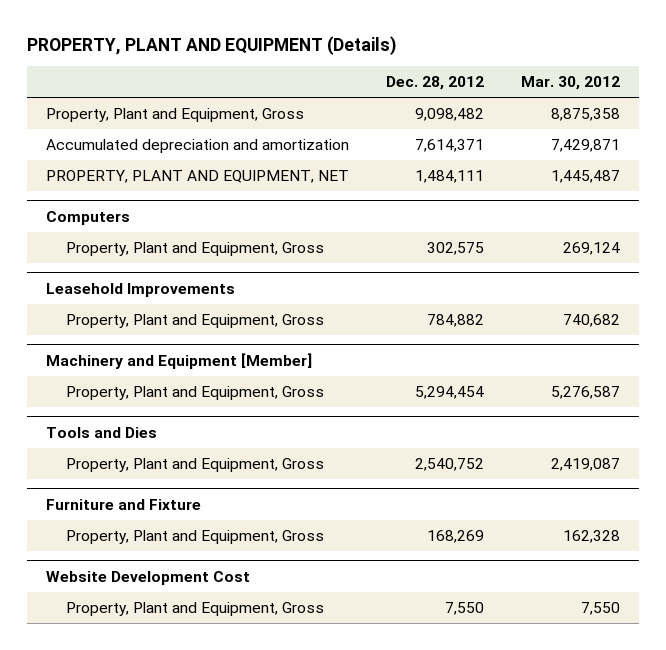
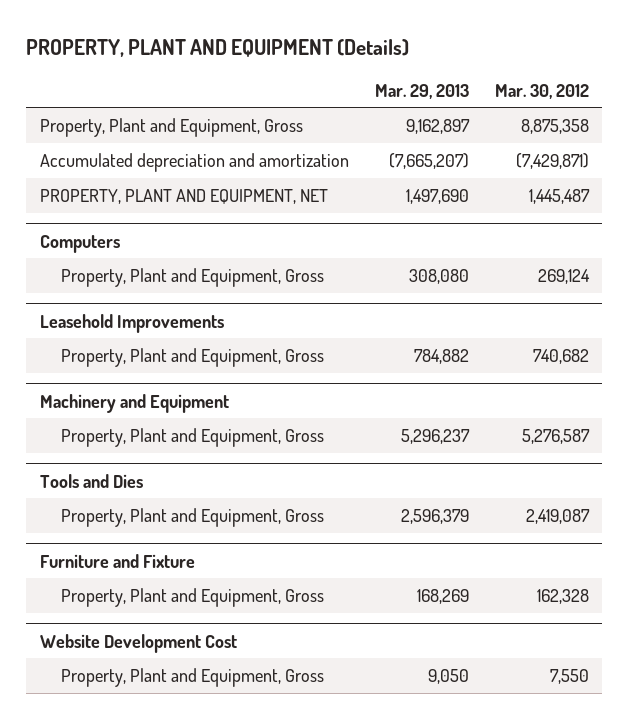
- | Dec. 28, 2012 | Mar. 30, 2012
+ | Mar. 29, 2013 | Mar. 30, 2012
- Accumulated depreciation and amortization | 7,614,371 | 7,429,871
+ Accumulated depreciation and amortization | (7,665,207) | (7,429,871)
- Machinery and Equipment [Member]
+ Machinery and Equipment

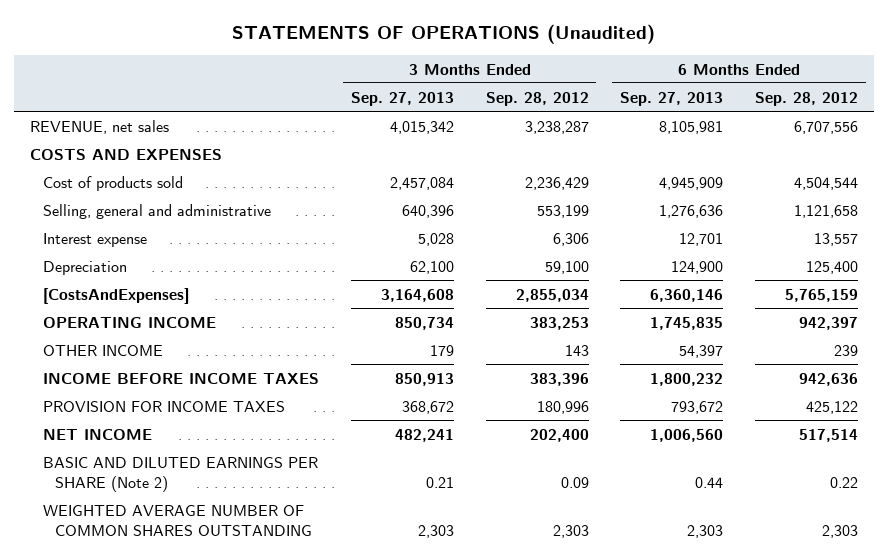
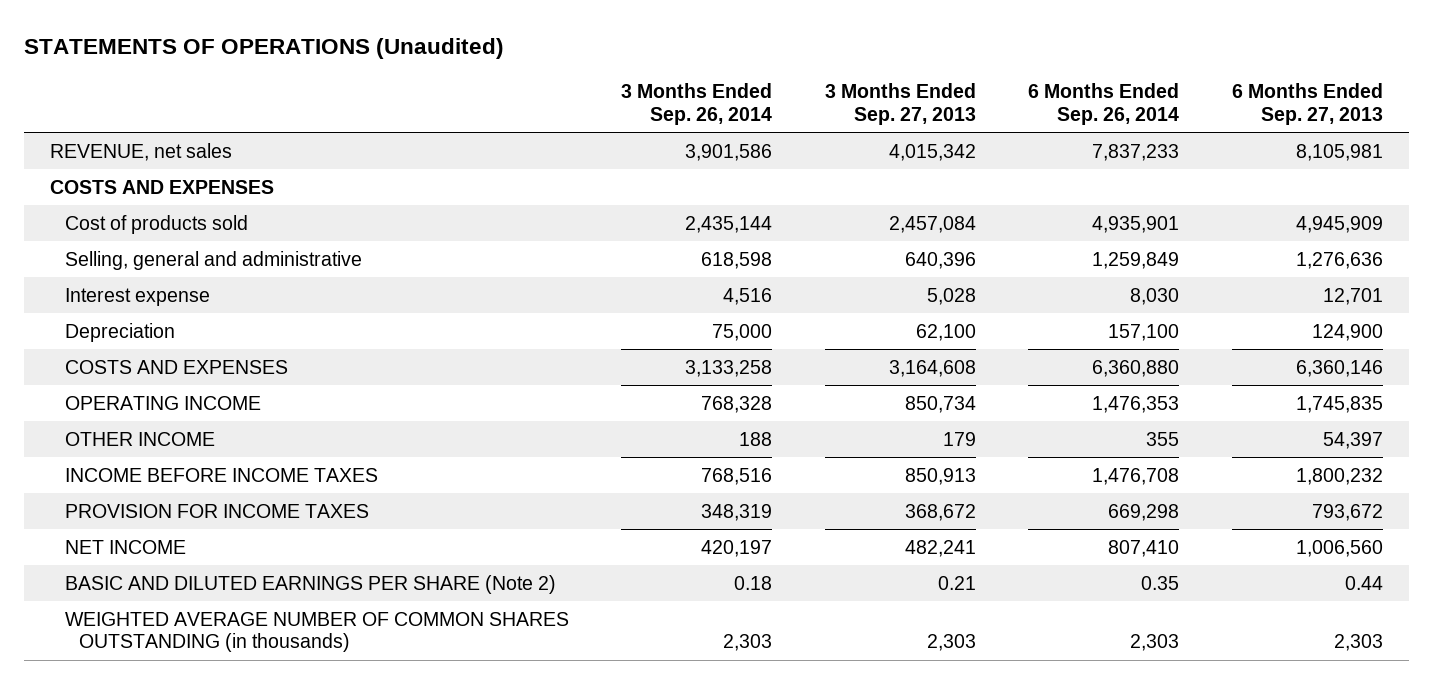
- | 3 Months Ended Sep. 27, 2013 | 3 Months Ended Sep. 28, 2012 | 6 Months Ended Sep. 27, 2013 | 6 Months Ended Sep. 28, 2012
+ | 3 Months Ended Sep. 26, 2014 | 3 Months Ended Sep. 27, 2013 | 6 Months Ended Sep. 26, 2014 | 6 Months Ended Sep. 27, 2013
- [CostsAndExpenses] | 3,164,608 | 2,855,034 | 6,360,146 | 5,765,159
+ COSTS AND EXPENSES | 3,133,258 | 3,164,608 | 6,360,880 | 6,360,146
- WEIGHTED AVERAGE NUMBER OF COMMON SHARES OUTSTANDING | 2,303 | 2,303 | 2,303 | 2,303
+ WEIGHTED AVERAGE NUMBER OF COMMON SHARES OUTSTANDING (in thousands) | 2,303 | 2,303 | 2,303 | 2,303

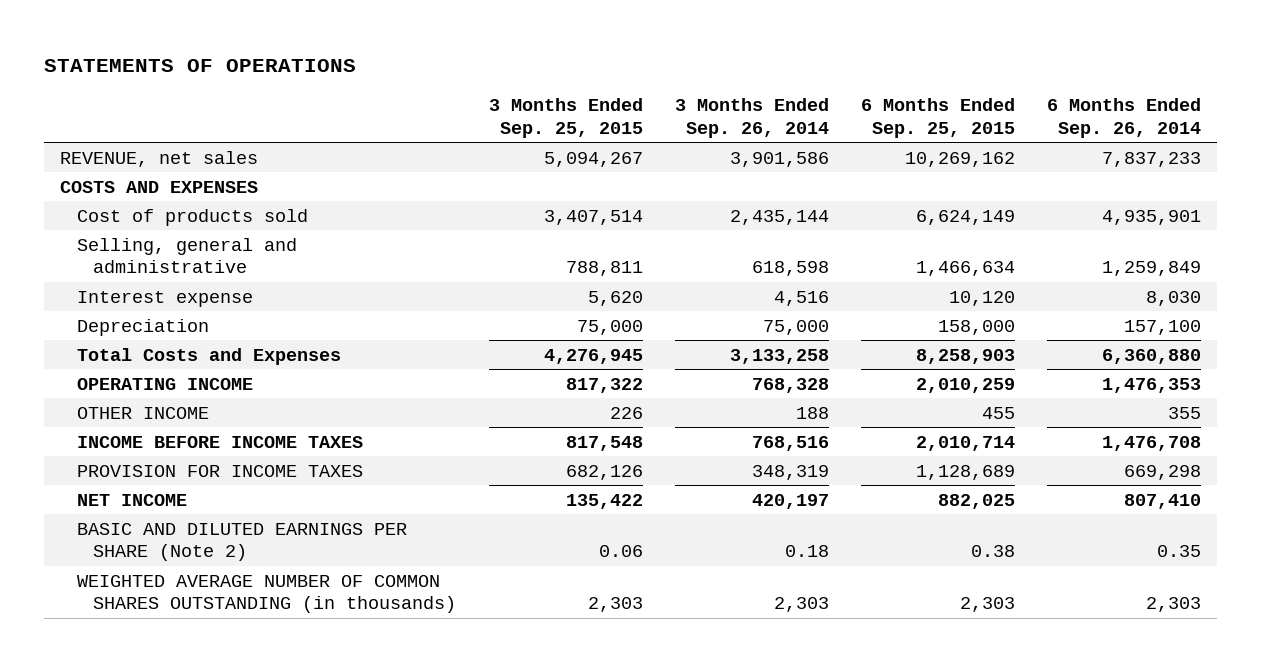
- STATEMENTS OF OPERATIONS (Unaudited)
+ STATEMENTS OF OPERATIONS
- | 3 Months Ended Sep. 26, 2014 | 3 Months Ended Sep. 27, 2013 | 6 Months Ended Sep. 26, 2014 | 6 Months Ended Sep. 27, 2013
+ | 3 Months Ended Sep. 25, 2015 | 3 Months Ended Sep. 26, 2014 | 6 Months Ended Sep. 25, 2015 | 6 Months Ended Sep. 26, 2014
- COSTS AND EXPENSES | 3,133,258 | 3,164,608 | 6,360,880 | 6,360,146
+ Total Costs and Expenses | 4,276,945 | 3,133,258 | 8,258,903 | 6,360,880

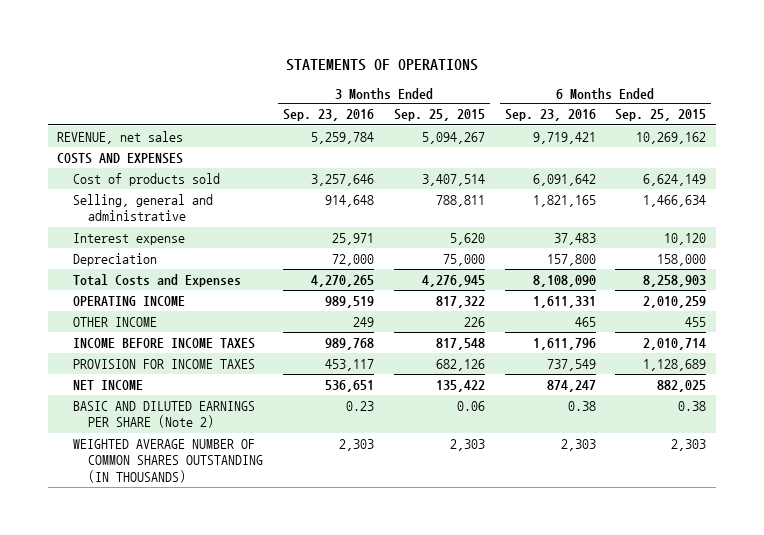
- | 3 Months Ended Sep. 25, 2015 | 3 Months Ended Sep. 26, 2014 | 6 Months Ended Sep. 25, 2015 | 6 Months Ended Sep. 26, 2014
+ | 3 Months Ended Sep. 23, 2016 | 3 Months Ended Sep. 25, 2015 | 6 Months Ended Sep. 23, 2016 | 6 Months Ended Sep. 25, 2015
- WEIGHTED AVERAGE NUMBER OF COMMON SHARES OUTSTANDING (in thousands) | 2,303 | 2,303 | 2,303 | 2,303
+ WEIGHTED AVERAGE NUMBER OF COMMON SHARES OUTSTANDING (IN THOUSANDS) | 2,303 | 2,303 | 2,303 | 2,303

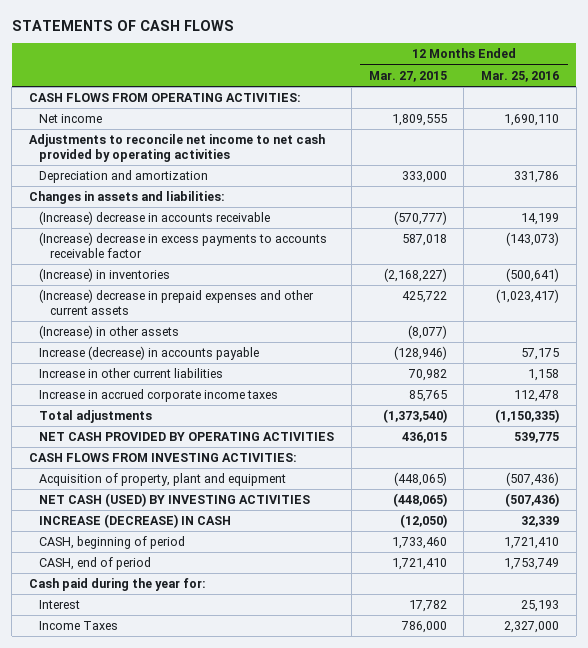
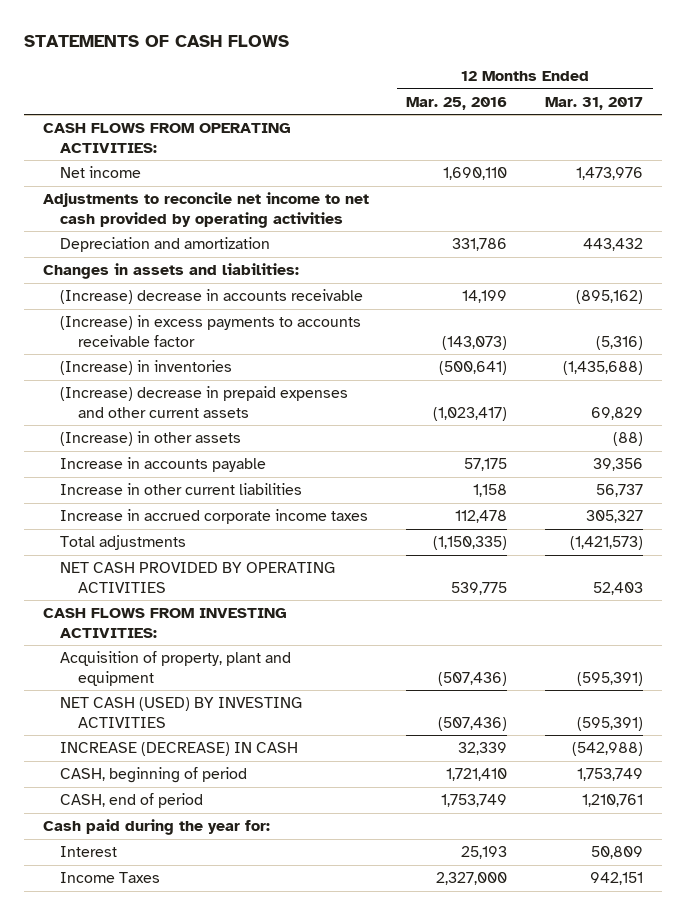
- | 12 Months Ended Mar. 27, 2015 | 12 Months Ended Mar. 25, 2016
+ | 12 Months Ended Mar. 25, 2016 | 12 Months Ended Mar. 31, 2017
- (Increase) decrease in excess payments to accounts receivable factor | 587,018 | (143,073)
+ (Increase) in excess payments to accounts receivable factor | (143,073) | (5,316)
- Increase (decrease) in accounts payable | (128,946) | 57,175
+ Increase in accounts payable | 57,175 | 39,356

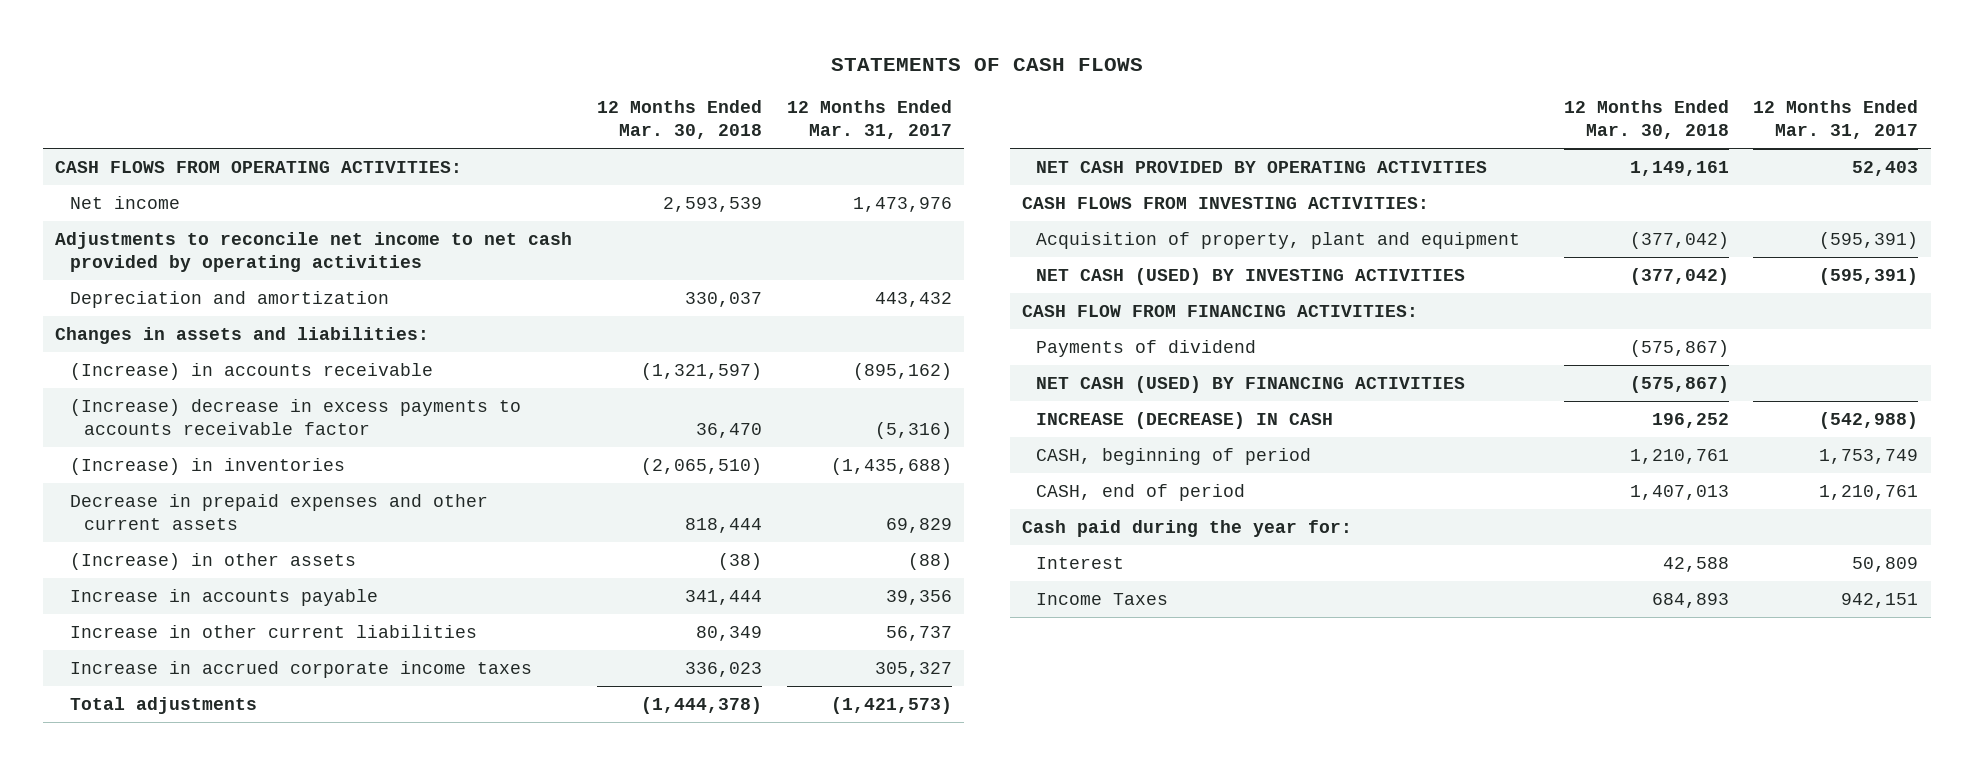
- | 12 Months Ended Mar. 25, 2016 | 12 Months Ended Mar. 31, 2017
+ | 12 Months Ended Mar. 30, 2018 | 12 Months Ended Mar. 31, 2017
- (Increase) decrease in accounts receivable | 14,199 | (895,162)
- (Increase) in excess payments to accounts receivable factor | (143,073) | (5,316)
+ (Increase) in accounts receivable | (1,321,597) | (895,162)
+ (Increase) decrease in excess payments to accounts receivable factor | 36,470 | (5,316)
- (Increase) decrease in prepaid expenses and other current assets | (1,023,417) | 69,829
+ Decrease in prepaid expenses and other current assets | 818,444 | 69,829
+ CASH FLOW FROM FINANCING ACTIVITIES:
+ Payments of dividend | (575,867) |
+ NET CASH (USED) BY FINANCING ACTIVITIES | (575,867) |

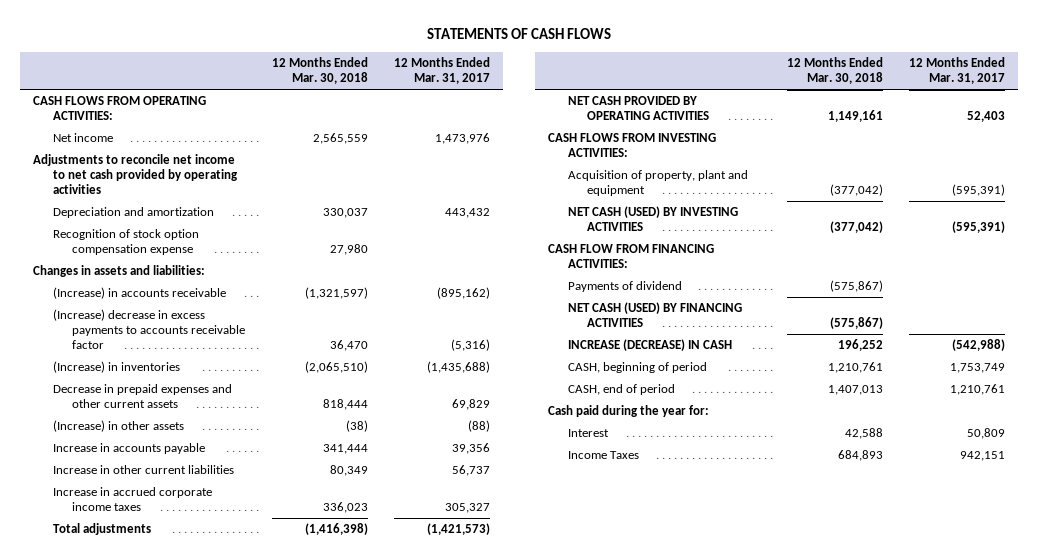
- Net income | 2,593,539 | 1,473,976
+ Net income | 2,565,559 | 1,473,976
+ Recognition of stock option compensation expense | 27,980 |
- Total adjustments | (1,444,378) | (1,421,573)
+ Total adjustments | (1,416,398) | (1,421,573)

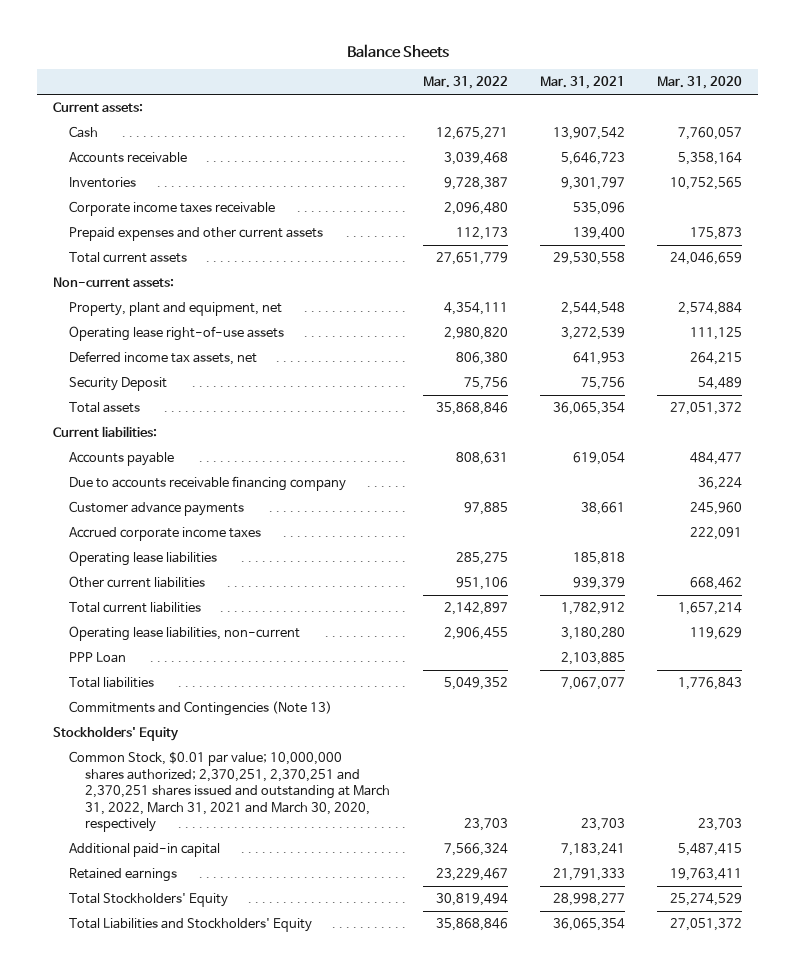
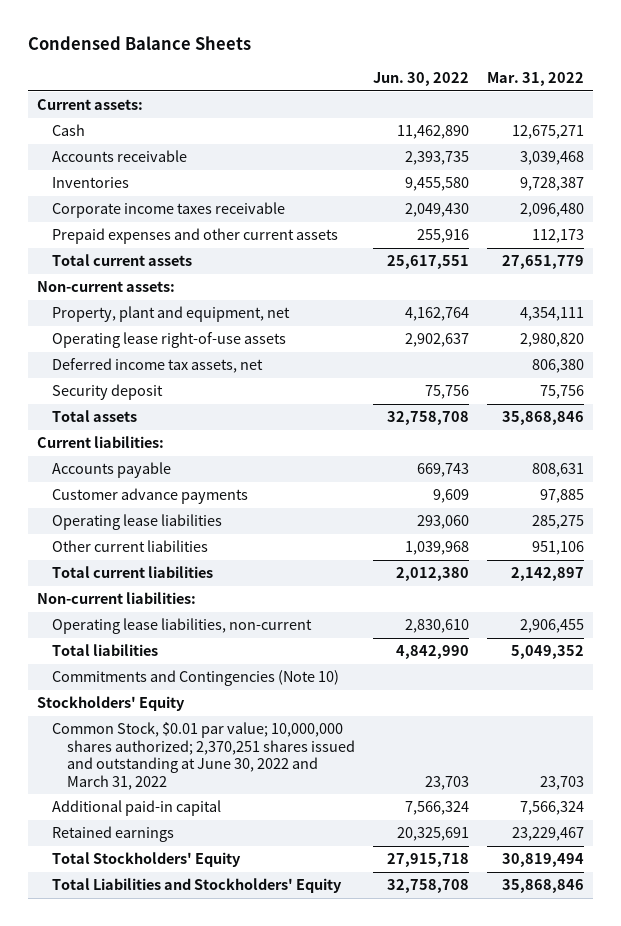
- Balance Sheets
+ Condensed Balance Sheets
- | Mar. 31, 2022 | Mar. 31, 2021 | Mar. 31, 2020
+ | Jun. 30, 2022 | Mar. 31, 2022
- Security Deposit | 75,756 | 75,756 | 54,489
+ Security deposit | 75,756 | 75,756
- Due to accounts receivable financing company | | | 36,224
- Accrued corporate income taxes | | | 222,091
+ Non-current liabilities:
- PPP Loan | | 2,103,885 |
- Commitments and Contingencies (Note 13)
+ Commitments and Contingencies (Note 10)
- Common Stock, $0.01 par value; 10,000,000 shares authorized; 2,370,251, 2,370,251 and 2,370,251 shares issued and outstanding at March 31, 2022, March 31, 2021 and March 30, 2020, respectively | 23,703 | 23,703 | 23,703
+ Common Stock, $0.01 par value; 10,000,000 shares authorized; 2,370,251 shares issued and outstanding at June 30, 2022 and March 31, 2022 | 23,703 | 23,703

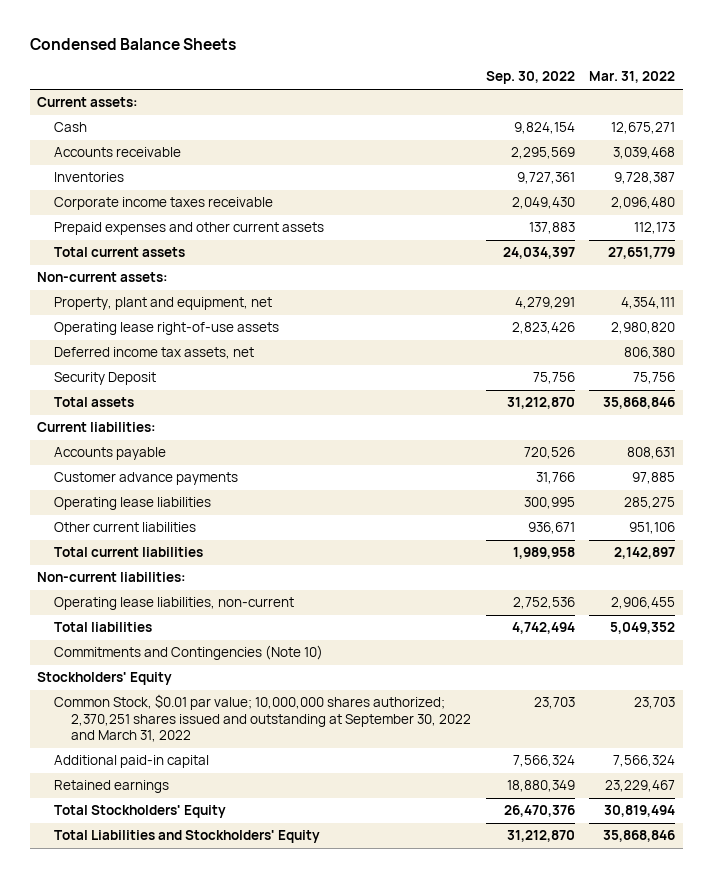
- | Jun. 30, 2022 | Mar. 31, 2022
+ | Sep. 30, 2022 | Mar. 31, 2022
- Security deposit | 75,756 | 75,756
+ Security Deposit | 75,756 | 75,756
- Common Stock, $0.01 par value; 10,000,000 shares authorized; 2,370,251 shares issued and outstanding at June 30, 2022 and March 31, 2022 | 23,703 | 23,703
+ Common Stock, $0.01 par value; 10,000,000 shares authorized; 2,370,251 shares issued and outstanding at September 30, 2022 and March 31, 2022 | 23,703 | 23,703

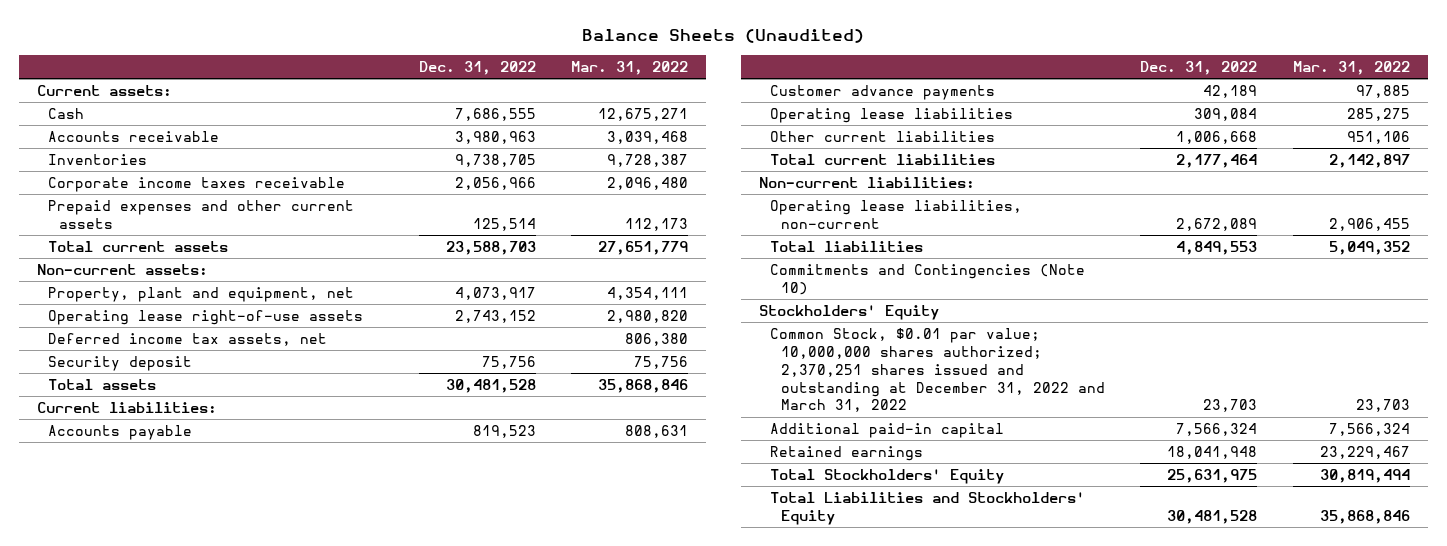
- Condensed Balance Sheets
+ Balance Sheets (Unaudited)
- | Sep. 30, 2022 | Mar. 31, 2022
+ | Dec. 31, 2022 | Mar. 31, 2022
- Security Deposit | 75,756 | 75,756
+ Security deposit | 75,756 | 75,756
- Common Stock, $0.01 par value; 10,000,000 shares authorized; 2,370,251 shares issued and outstanding at September 30, 2022 and March 31, 2022 | 23,703 | 23,703
+ Common Stock, $0.01 par value; 10,000,000 shares authorized; 2,370,251 shares issued and outstanding at December 31, 2022 and March 31, 2022 | 23,703 | 23,703

